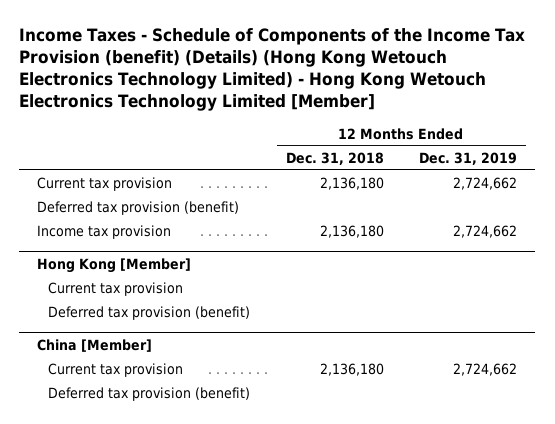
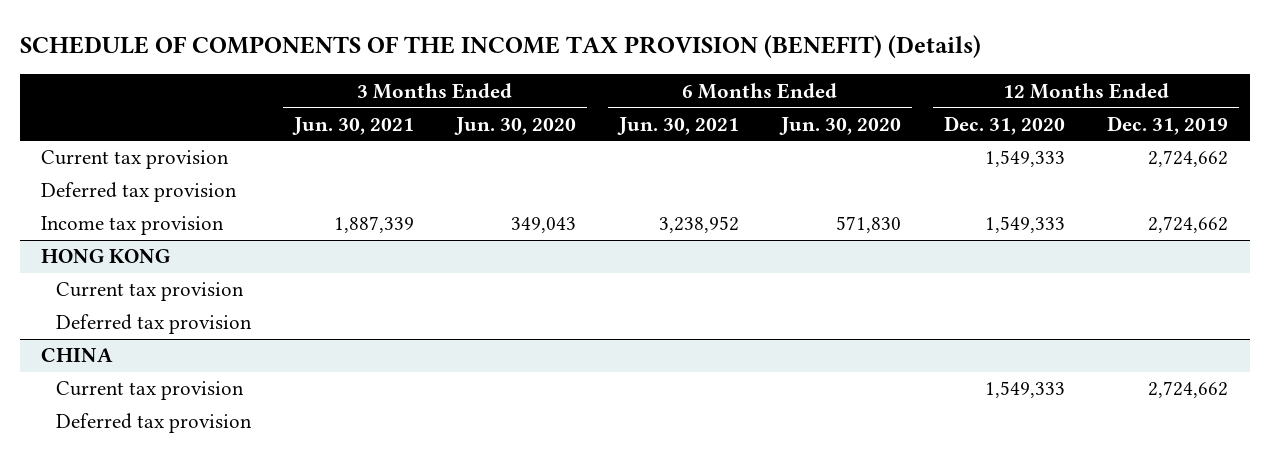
- Income Taxes - Schedule of Components of the Income Tax Provision (benefit) (Details) (Hong Kong Wetouch Electronics Technology Limited) - Hong Kong Wetouch Electronics Technology Limited [Member]
+ SCHEDULE OF COMPONENTS OF THE INCOME TAX PROVISION (BENEFIT) (Details)
- | 12 Months Ended Dec. 31, 2018 | 12 Months Ended Dec. 31, 2019
+ | 3 Months Ended Jun. 30, 2021 | 3 Months Ended Jun. 30, 2020 | 6 Months Ended Jun. 30, 2021 | 6 Months Ended Jun. 30, 2020 | 12 Months Ended Dec. 31, 2020 | 12 Months Ended Dec. 31, 2019
- Deferred tax provision (benefit)
+ Deferred tax provision
- Hong Kong [Member]
+ HONG KONG
- Deferred tax provision (benefit)
- China [Member]
+ Deferred tax provision
+ CHINA
- Deferred tax provision (benefit)
+ Deferred tax provision

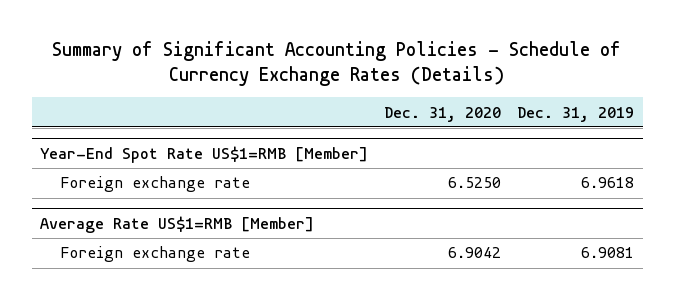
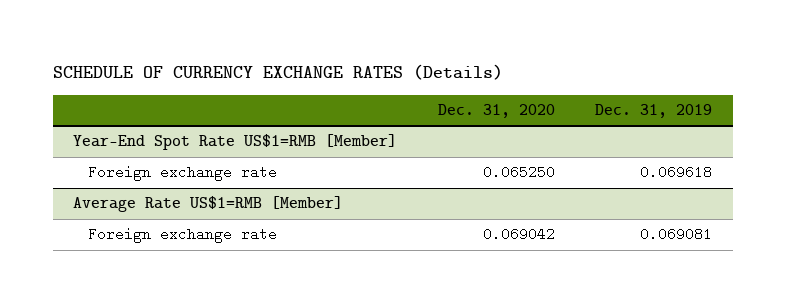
- Summary of Significant Accounting Policies - Schedule of Currency Exchange Rates (Details)
+ SCHEDULE OF CURRENCY EXCHANGE RATES (Details)
@ Year-End Spot Rate US$1=RMB [Member]
- Foreign exchange rate | 6.5250 | 6.9618
+ Foreign exchange rate | 0.065250 | 0.069618
@ Average Rate US$1=RMB [Member]
- Foreign exchange rate | 6.9042 | 6.9081
+ Foreign exchange rate | 0.069042 | 0.069081

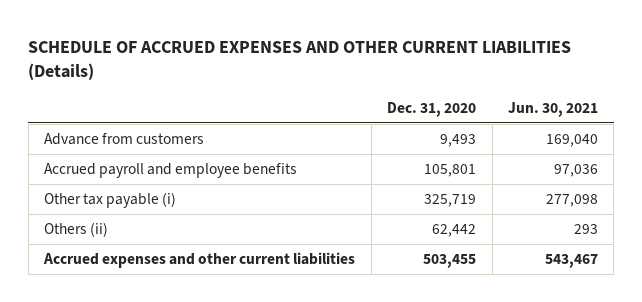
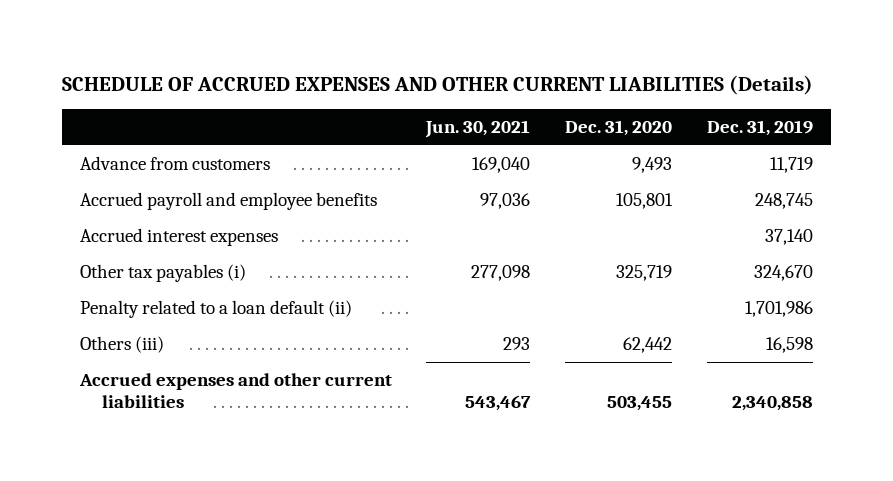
- | Dec. 31, 2020 | Jun. 30, 2021
+ | Jun. 30, 2021 | Dec. 31, 2020 | Dec. 31, 2019
- Other tax payable (i) | 325,719 | 277,098
- Others (ii) | 62,442 | 293
+ Accrued interest expenses | | | 37,140
+ Other tax payables (i) | 277,098 | 325,719 | 324,670
+ Penalty related to a loan default (ii) | | | 1,701,986
+ Others (iii) | 293 | 62,442 | 16,598

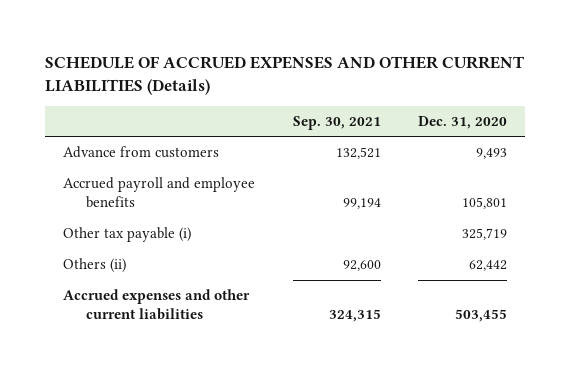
- | Jun. 30, 2021 | Dec. 31, 2020 | Dec. 31, 2019
+ | Sep. 30, 2021 | Dec. 31, 2020
- Accrued interest expenses | | | 37,140
- Other tax payables (i) | 277,098 | 325,719 | 324,670
- Penalty related to a loan default (ii) | | | 1,701,986
- Others (iii) | 293 | 62,442 | 16,598
+ Other tax payable (i) | | 325,719
+ Others (ii) | 92,600 | 62,442

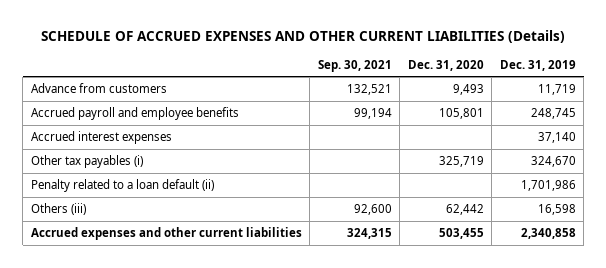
- | Sep. 30, 2021 | Dec. 31, 2020
+ | Sep. 30, 2021 | Dec. 31, 2020 | Dec. 31, 2019
- Other tax payable (i) | | 325,719
- Others (ii) | 92,600 | 62,442
+ Accrued interest expenses | | | 37,140
+ Other tax payables (i) | | 325,719 | 324,670
+ Penalty related to a loan default (ii) | | | 1,701,986
+ Others (iii) | 92,600 | 62,442 | 16,598

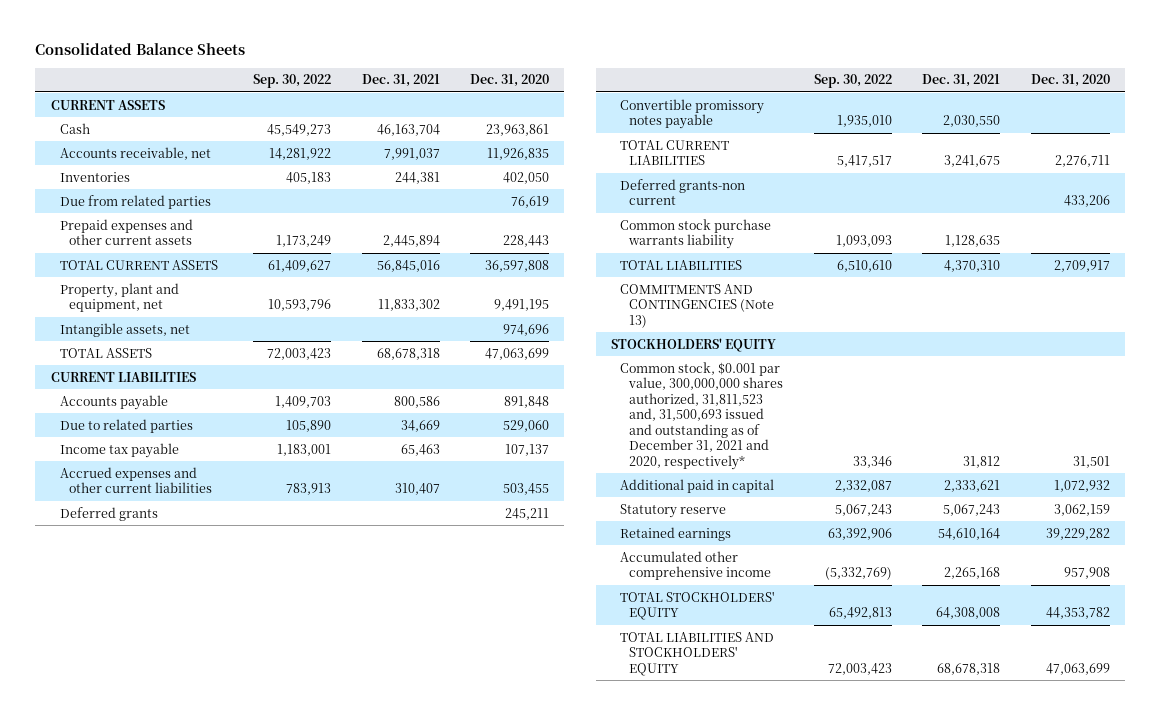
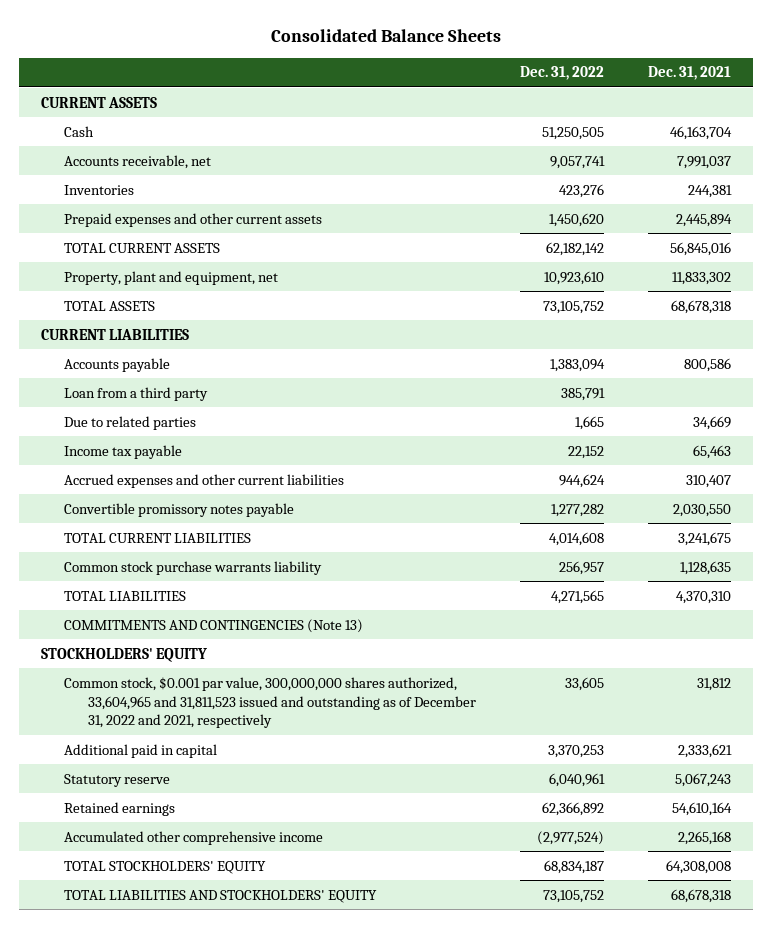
- | Sep. 30, 2022 | Dec. 31, 2021 | Dec. 31, 2020
+ | Dec. 31, 2022 | Dec. 31, 2021
- Due from related parties | | | 76,619
- Intangible assets, net | | | 974,696
+ Loan from a third party | 385,791 |
- Deferred grants | | | 245,211
- Deferred grants-non current | | | 433,206
- Common stock, $0.001 par value, 300,000,000 shares authorized, 31,811,523 and, 31,500,693 issued and outstanding as of December 31, 2021 and 2020, respectively* | 33,346 | 31,812 | 31,501
+ Common stock, $0.001 par value, 300,000,000 shares authorized, 33,604,965 and 31,811,523 issued and outstanding as of December 31, 2022 and 2021, respectively | 33,605 | 31,812

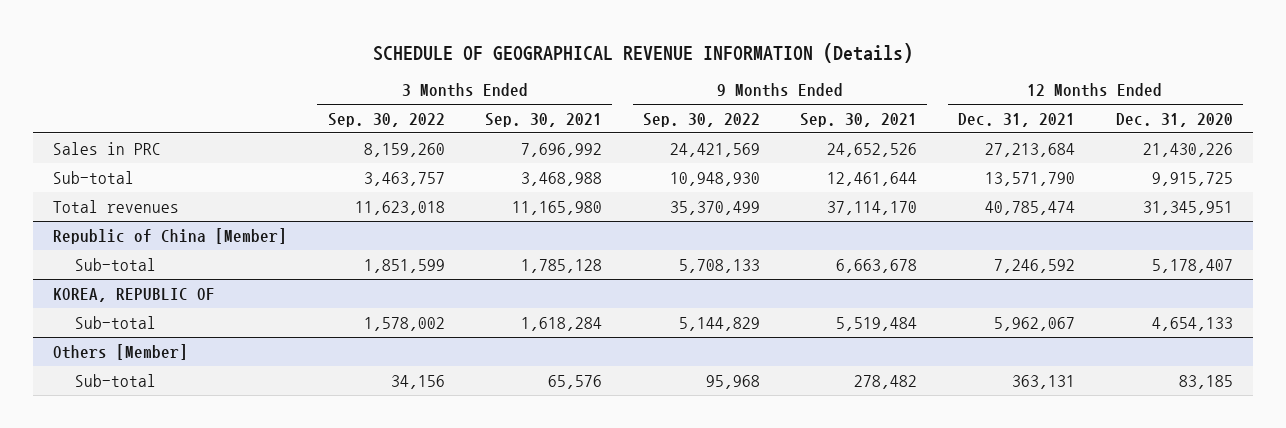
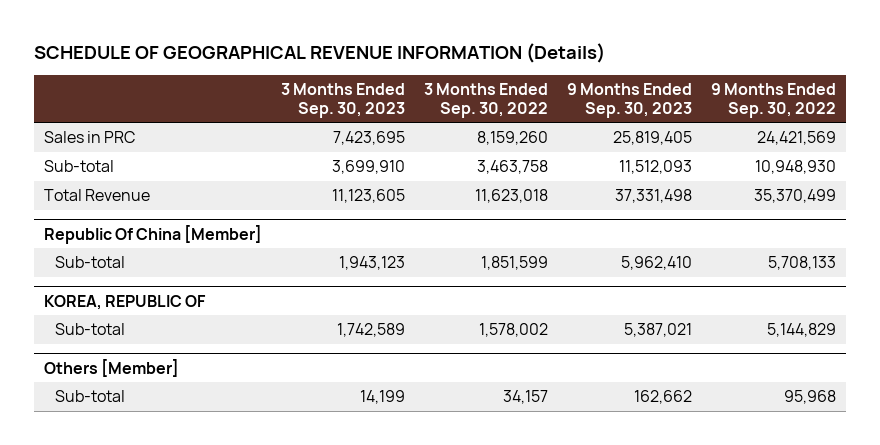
- | 3 Months Ended Sep. 30, 2022 | 3 Months Ended Sep. 30, 2021 | 9 Months Ended Sep. 30, 2022 | 9 Months Ended Sep. 30, 2021 | 12 Months Ended Dec. 31, 2021 | 12 Months Ended Dec. 31, 2020
+ | 3 Months Ended Sep. 30, 2023 | 3 Months Ended Sep. 30, 2022 | 9 Months Ended Sep. 30, 2023 | 9 Months Ended Sep. 30, 2022
- Sub-total | 3,463,757 | 3,468,988 | 10,948,930 | 12,461,644 | 13,571,790 | 9,915,725
- Total revenues | 11,623,018 | 11,165,980 | 35,370,499 | 37,114,170 | 40,785,474 | 31,345,951
- Republic of China [Member]
+ Sub-total | 3,699,910 | 3,463,758 | 11,512,093 | 10,948,930
+ Total Revenue | 11,123,605 | 11,623,018 | 37,331,498 | 35,370,499
+ Republic Of China [Member]
@ Others [Member]
- Sub-total | 34,156 | 65,576 | 95,968 | 278,482 | 363,131 | 83,185
+ Sub-total | 14,199 | 34,157 | 162,662 | 95,968

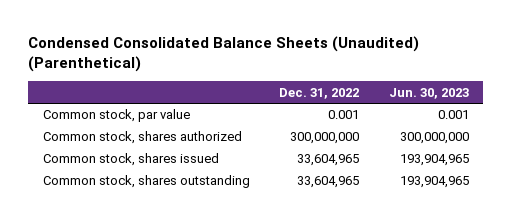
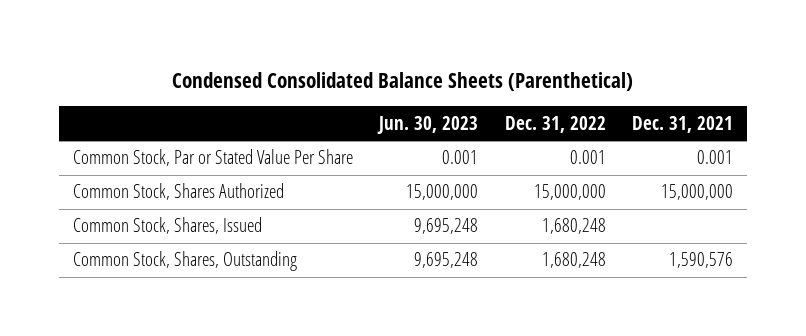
- Condensed Consolidated Balance Sheets (Unaudited) (Parenthetical)
+ Condensed Consolidated Balance Sheets (Parenthetical)
- | Dec. 31, 2022 | Jun. 30, 2023
+ | Jun. 30, 2023 | Dec. 31, 2022 | Dec. 31, 2021
- Common stock, par value | 0.001 | 0.001
- Common stock, shares authorized | 300,000,000 | 300,000,000
- Common stock, shares issued | 33,604,965 | 193,904,965
- Common stock, shares outstanding | 33,604,965 | 193,904,965
+ Common Stock, Par or Stated Value Per Share | 0.001 | 0.001 | 0.001
+ Common Stock, Shares Authorized | 15,000,000 | 15,000,000 | 15,000,000
+ Common Stock, Shares, Issued | 9,695,248 | 1,680,248 |
+ Common Stock, Shares, Outstanding | 9,695,248 | 1,680,248 | 1,590,576

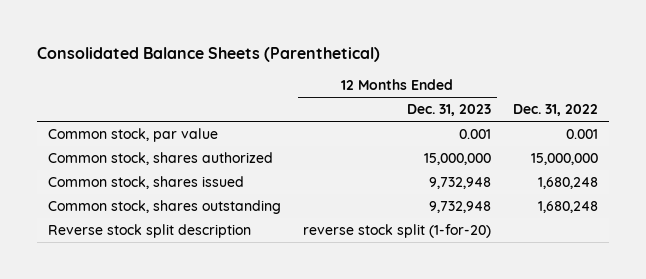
- Condensed Consolidated Balance Sheets (Parenthetical)
+ Consolidated Balance Sheets (Parenthetical)
- | Jun. 30, 2023 | Dec. 31, 2022 | Dec. 31, 2021
+ | 12 Months Ended Dec. 31, 2023 | Dec. 31, 2022
- Common Stock, Par or Stated Value Per Share | 0.001 | 0.001 | 0.001
- Common Stock, Shares Authorized | 15,000,000 | 15,000,000 | 15,000,000
- Common Stock, Shares, Issued | 9,695,248 | 1,680,248 |
- Common Stock, Shares, Outstanding | 9,695,248 | 1,680,248 | 1,590,576
+ Common stock, par value | 0.001 | 0.001
+ Common stock, shares authorized | 15,000,000 | 15,000,000
+ Common stock, shares issued | 9,732,948 | 1,680,248
+ Common stock, shares outstanding | 9,732,948 | 1,680,248
+ Reverse stock split description | reverse stock split (1-for-20) |

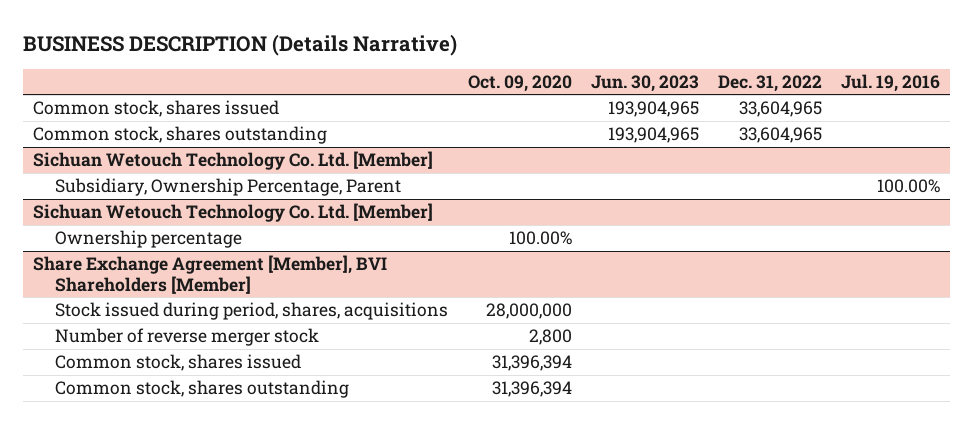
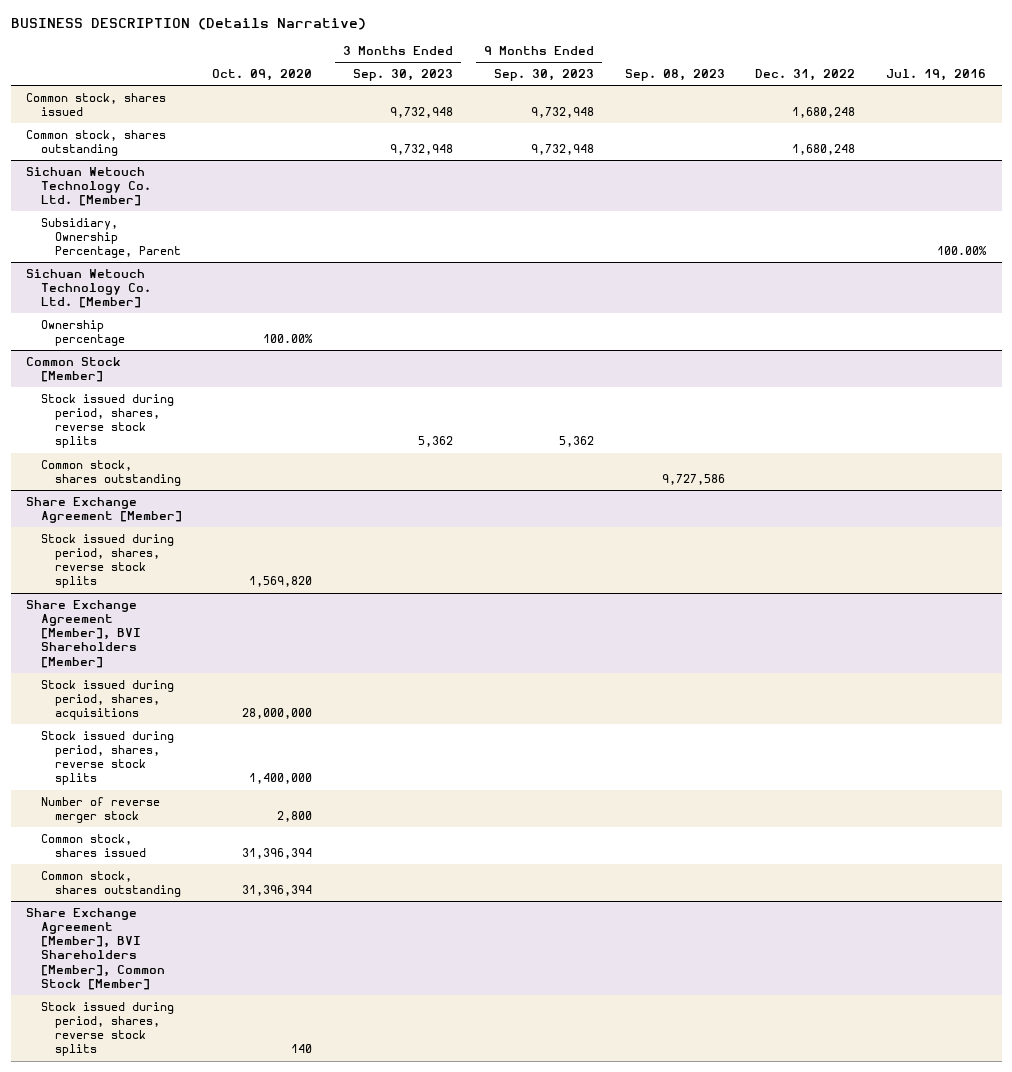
- | Oct. 09, 2020 | Jun. 30, 2023 | Dec. 31, 2022 | Jul. 19, 2016
+ | Oct. 09, 2020 | 3 Months Ended Sep. 30, 2023 | 9 Months Ended Sep. 30, 2023 | Sep. 08, 2023 | Dec. 31, 2022 | Jul. 19, 2016
- Common stock, shares issued | | 193,904,965 | 33,604,965 |
- Common stock, shares outstanding | | 193,904,965 | 33,604,965 |
+ Common stock, shares issued | | 9,732,948 | 9,732,948 | | 1,680,248 |
+ Common stock, shares outstanding | | 9,732,948 | 9,732,948 | | 1,680,248 |
+ Common Stock [Member]
+ Stock issued during period, shares, reverse stock splits | | 5,362 | 5,362 | | |
+ Common stock, shares outstanding | | | | 9,727,586 | |
+ Share Exchange Agreement [Member]
+ Stock issued during period, shares, reverse stock splits | 1,569,820 | | | | |
@ Share Exchange Agreement [Member], BVI Shareholders [Member]
+ Stock issued during period, shares, reverse stock splits | 1,400,000 | | | | |
+ Share Exchange Agreement [Member], BVI Shareholders [Member], Common Stock [Member]
+ Stock issued during period, shares, reverse stock splits | 140 | | | | |

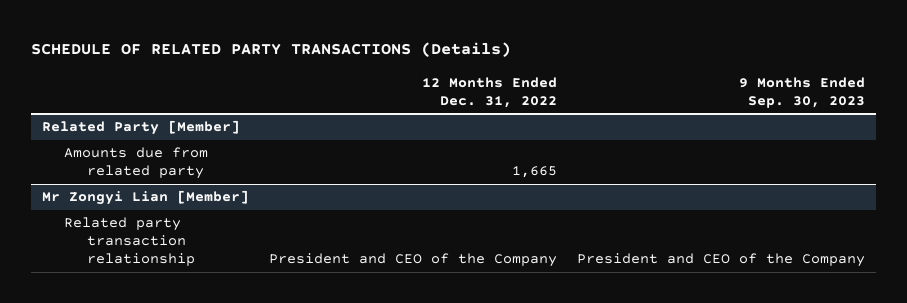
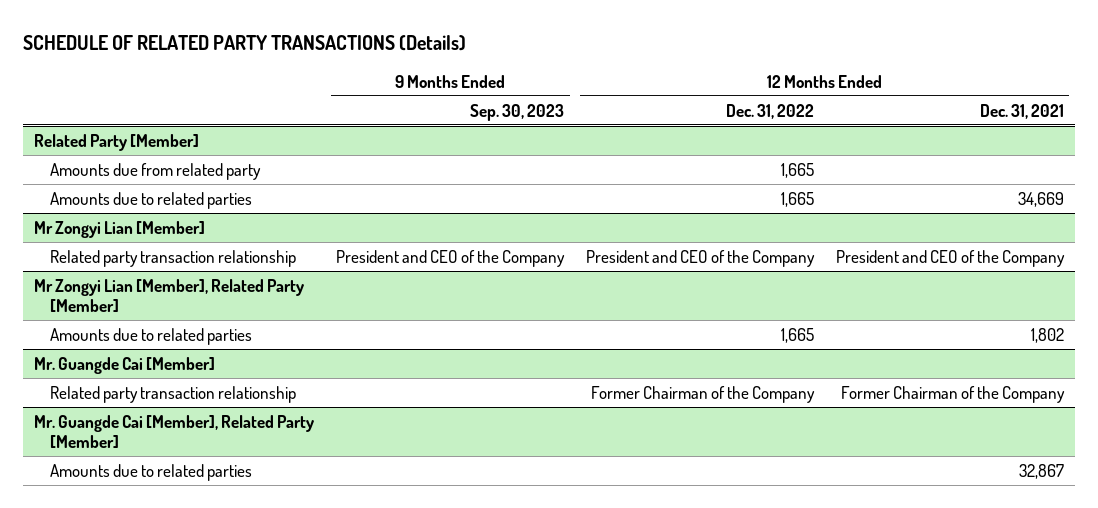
- | 12 Months Ended Dec. 31, 2022 | 9 Months Ended Sep. 30, 2023
+ | 9 Months Ended Sep. 30, 2023 | 12 Months Ended Dec. 31, 2022 | 12 Months Ended Dec. 31, 2021
@ Related Party [Member]
+ Amounts due to related parties | | 1,665 | 34,669
+ Mr Zongyi Lian [Member], Related Party [Member]
+ Amounts due to related parties | | 1,665 | 1,802
+ Mr. Guangde Cai [Member]
+ Related party transaction relationship | | Former Chairman of the Company | Former Chairman of the Company
+ Mr. Guangde Cai [Member], Related Party [Member]
+ Amounts due to related parties | | | 32,867

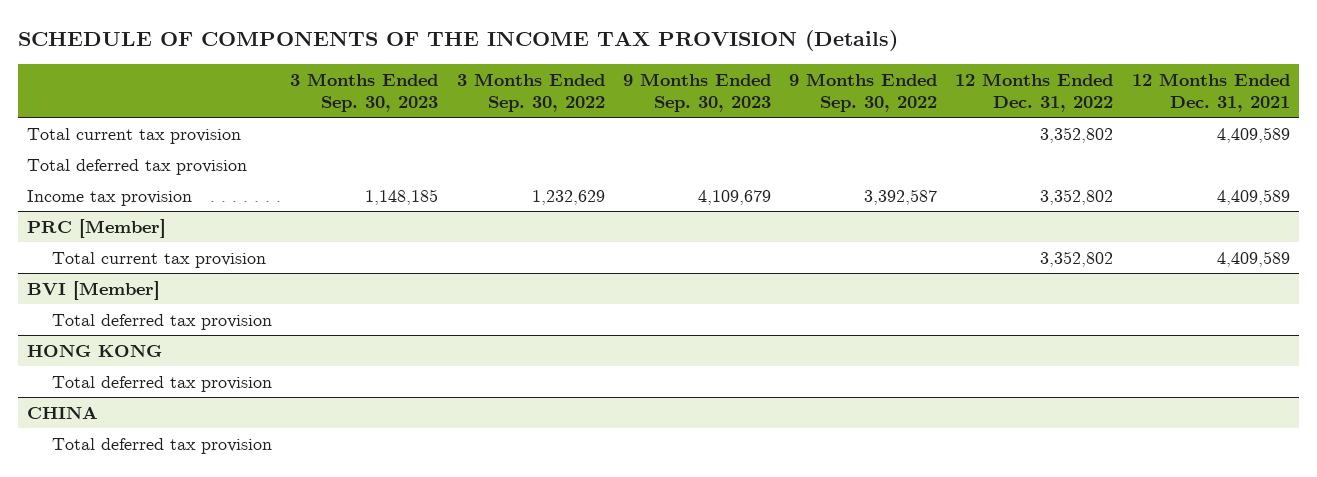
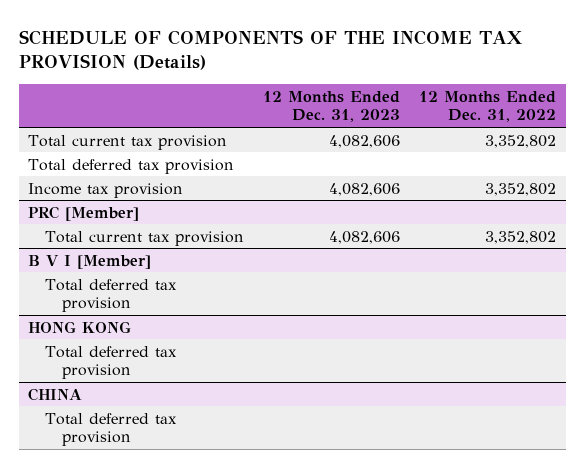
- | 3 Months Ended Sep. 30, 2023 | 3 Months Ended Sep. 30, 2022 | 9 Months Ended Sep. 30, 2023 | 9 Months Ended Sep. 30, 2022 | 12 Months Ended Dec. 31, 2022 | 12 Months Ended Dec. 31, 2021
+ | 12 Months Ended Dec. 31, 2023 | 12 Months Ended Dec. 31, 2022
- BVI [Member]
+ B V I [Member]

